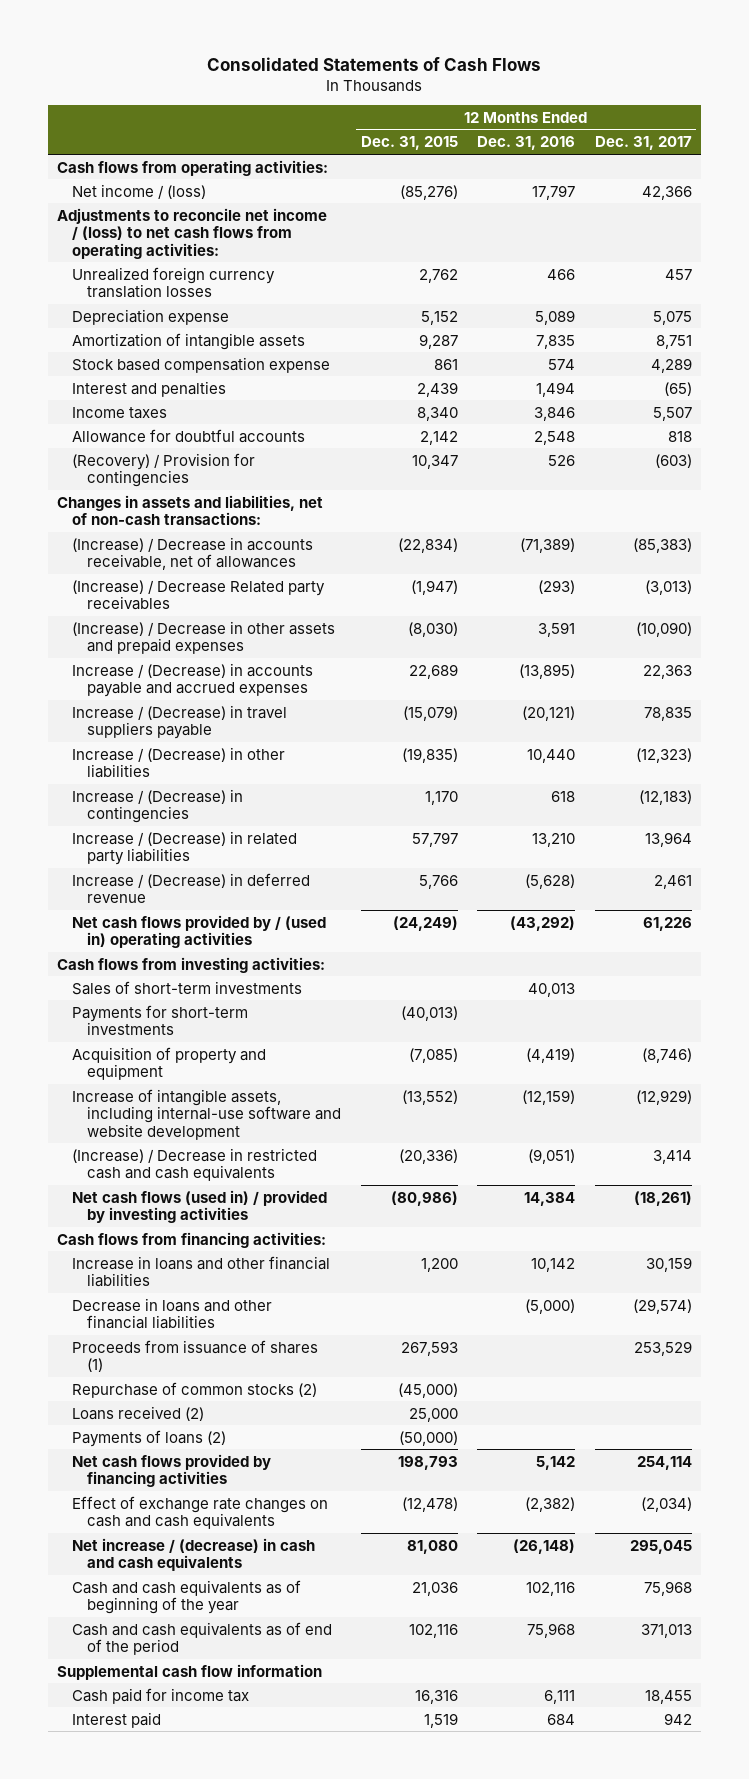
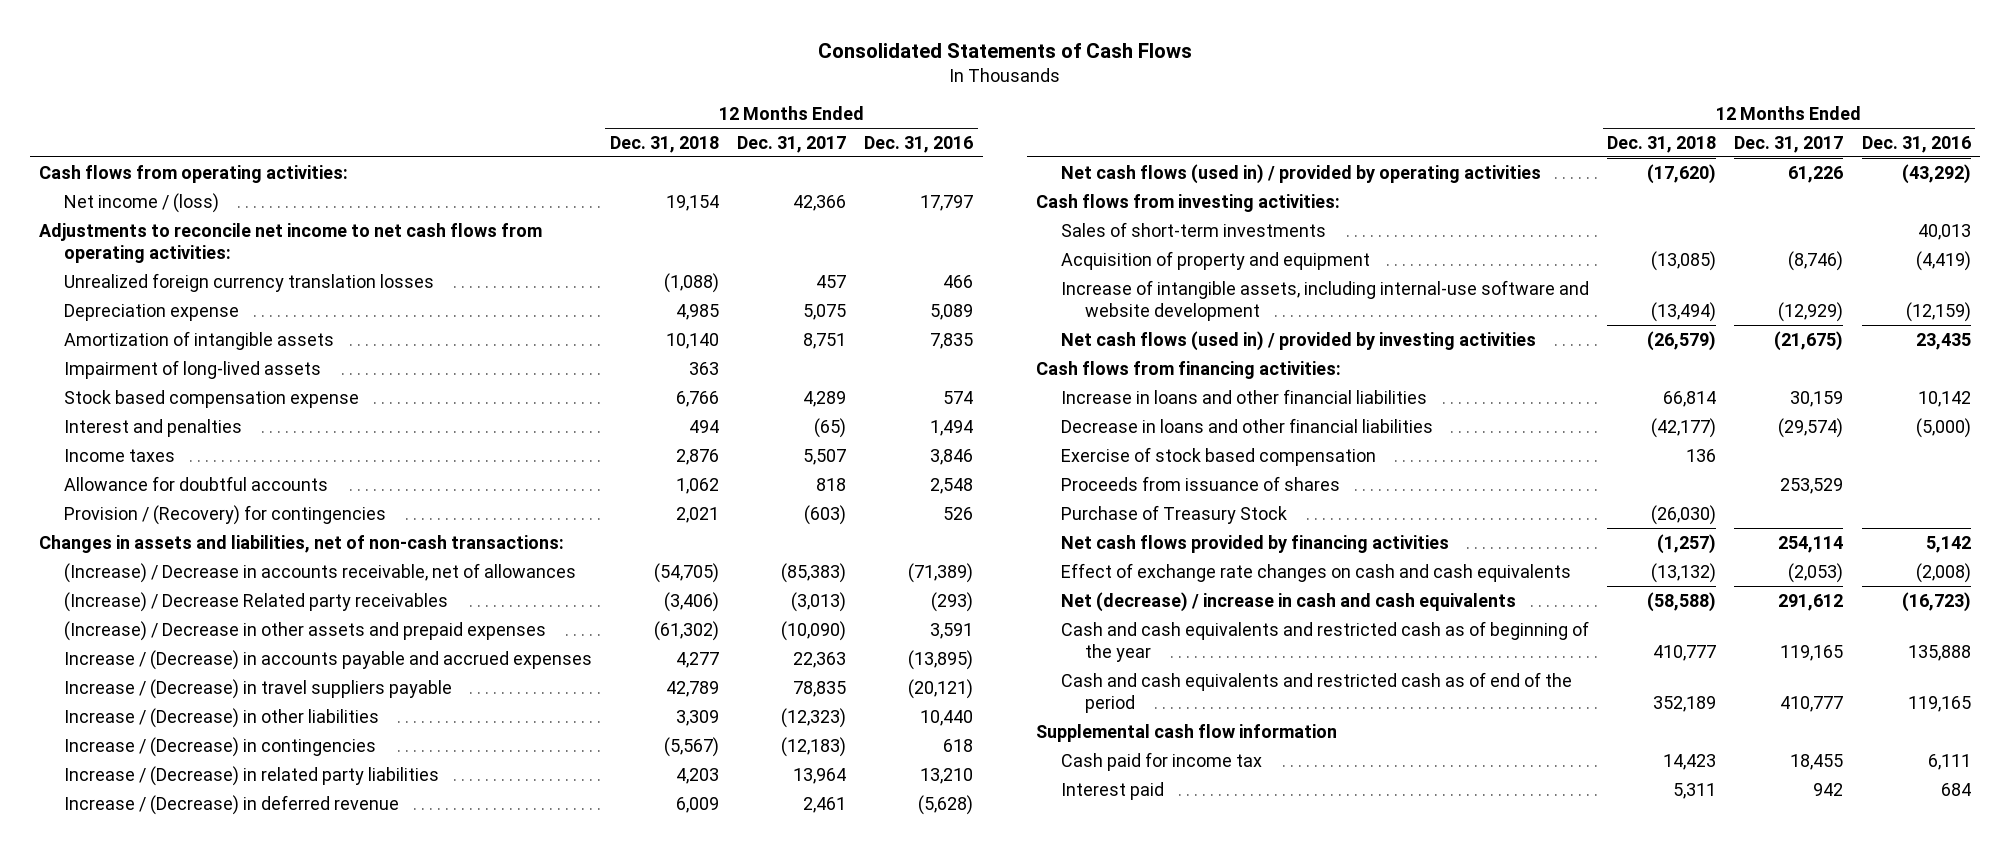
- | 12 Months Ended Dec. 31, 2015 | 12 Months Ended Dec. 31, 2016 | 12 Months Ended Dec. 31, 2017
+ | 12 Months Ended Dec. 31, 2018 | 12 Months Ended Dec. 31, 2017 | 12 Months Ended Dec. 31, 2016
- Adjustments to reconcile net income / (loss) to net cash flows from operating activities:
+ Adjustments to reconcile net income to net cash flows from operating activities:
+ Impairment of long-lived assets | 363 | |
- (Recovery) / Provision for contingencies | 10,347 | 526 | (603)
+ Provision / (Recovery) for contingencies | 2,021 | (603) | 526
- Net cash flows provided by / (used in) operating activities | (24,249) | (43,292) | 61,226
+ Net cash flows (used in) / provided by operating activities | (17,620) | 61,226 | (43,292)
- Payments for short-term investments | (40,013) | |
- (Increase) / Decrease in restricted cash and cash equivalents | (20,336) | (9,051) | 3,414
- Net cash flows (used in) / provided by investing activities | (80,986) | 14,384 | (18,261)
+ Net cash flows (used in) / provided by investing activities | (26,579) | (21,675) | 23,435
- Proceeds from issuance of shares (1) | 267,593 | | 253,529
- Repurchase of common stocks (2) | (45,000) | |
- Loans received (2) | 25,000 | |
- Payments of loans (2) | (50,000) | |
+ Exercise of stock based compensation | 136 | |
+ Proceeds from issuance of shares | | 253,529 |
+ Purchase of Treasury Stock | (26,030) | |
- Effect of exchange rate changes on cash and cash equivalents | (12,478) | (2,382) | (2,034)
- Net increase / (decrease) in cash and cash equivalents | 81,080 | (26,148) | 295,045
- Cash and cash equivalents as of beginning of the year | 21,036 | 102,116 | 75,968
- Cash and cash equivalents as of end of the period | 102,116 | 75,968 | 371,013
+ Effect of exchange rate changes on cash and cash equivalents | (13,132) | (2,053) | (2,008)
+ Net (decrease) / increase in cash and cash equivalents | (58,588) | 291,612 | (16,723)
+ Cash and cash equivalents and restricted cash as of beginning of the year | 410,777 | 119,165 | 135,888
+ Cash and cash equivalents and restricted cash as of end of the period | 352,189 | 410,777 | 119,165

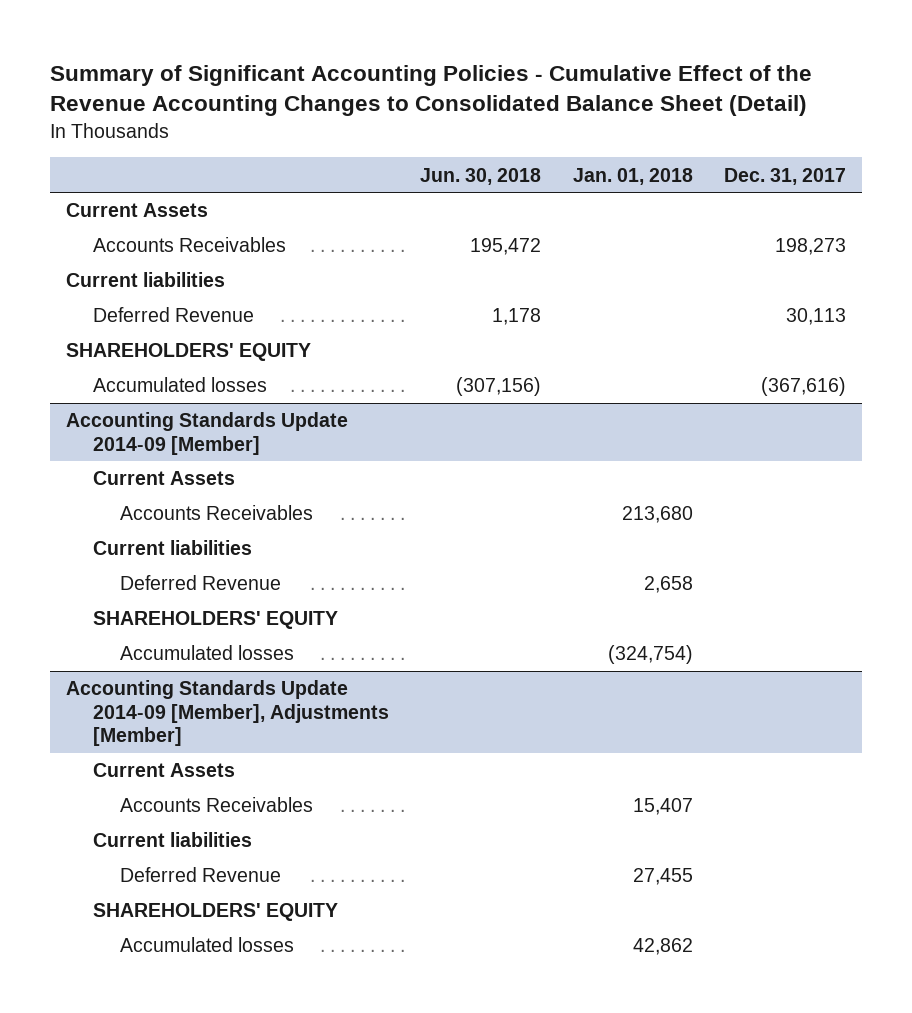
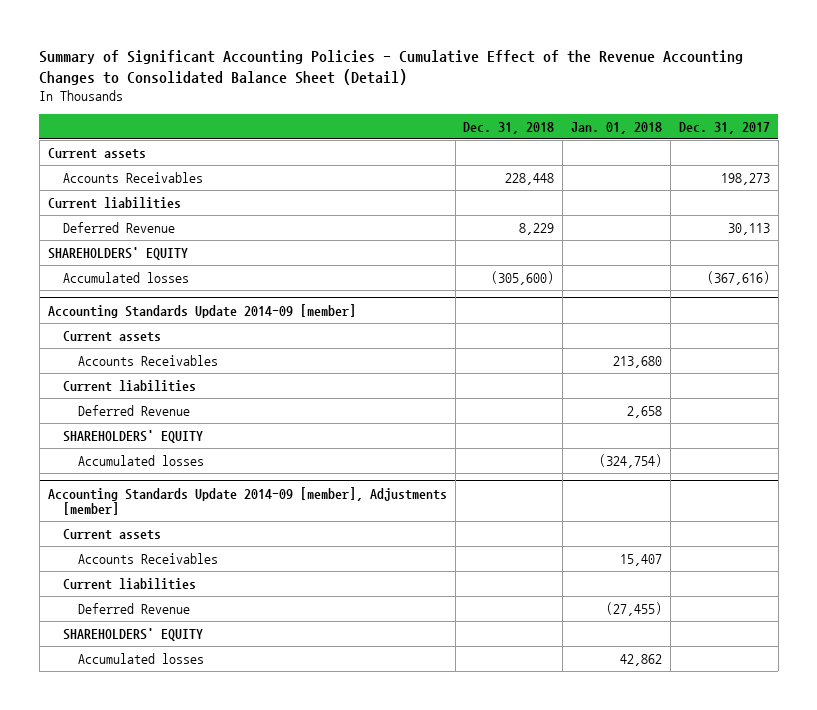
- | Jun. 30, 2018 | Jan. 01, 2018 | Dec. 31, 2017
+ | Dec. 31, 2018 | Jan. 01, 2018 | Dec. 31, 2017
- Current Assets
+ Current assets
- Accounting Standards Update 2014-09 [Member]
- Current Assets
+ Accounting Standards Update 2014-09 [member]
+ Current assets
- Accounting Standards Update 2014-09 [Member], Adjustments [Member]
- Current Assets
+ Accounting Standards Update 2014-09 [member], Adjustments [member]
+ Current assets
- Deferred Revenue | | 27,455 |
+ Deferred Revenue | | (27,455) |

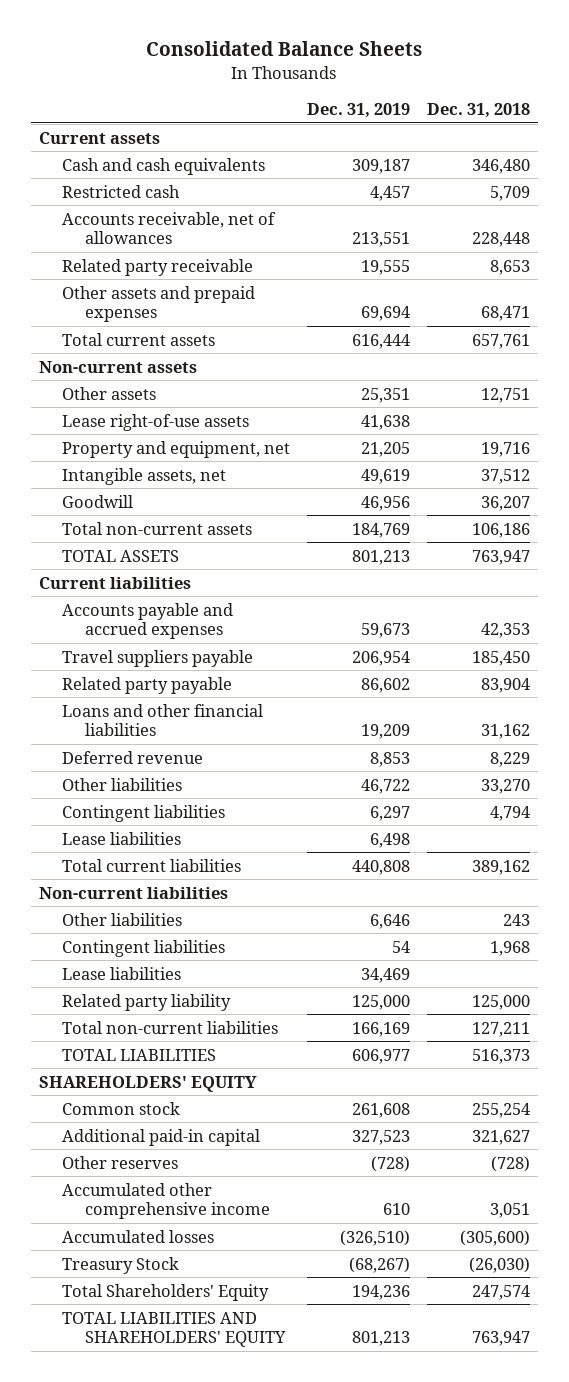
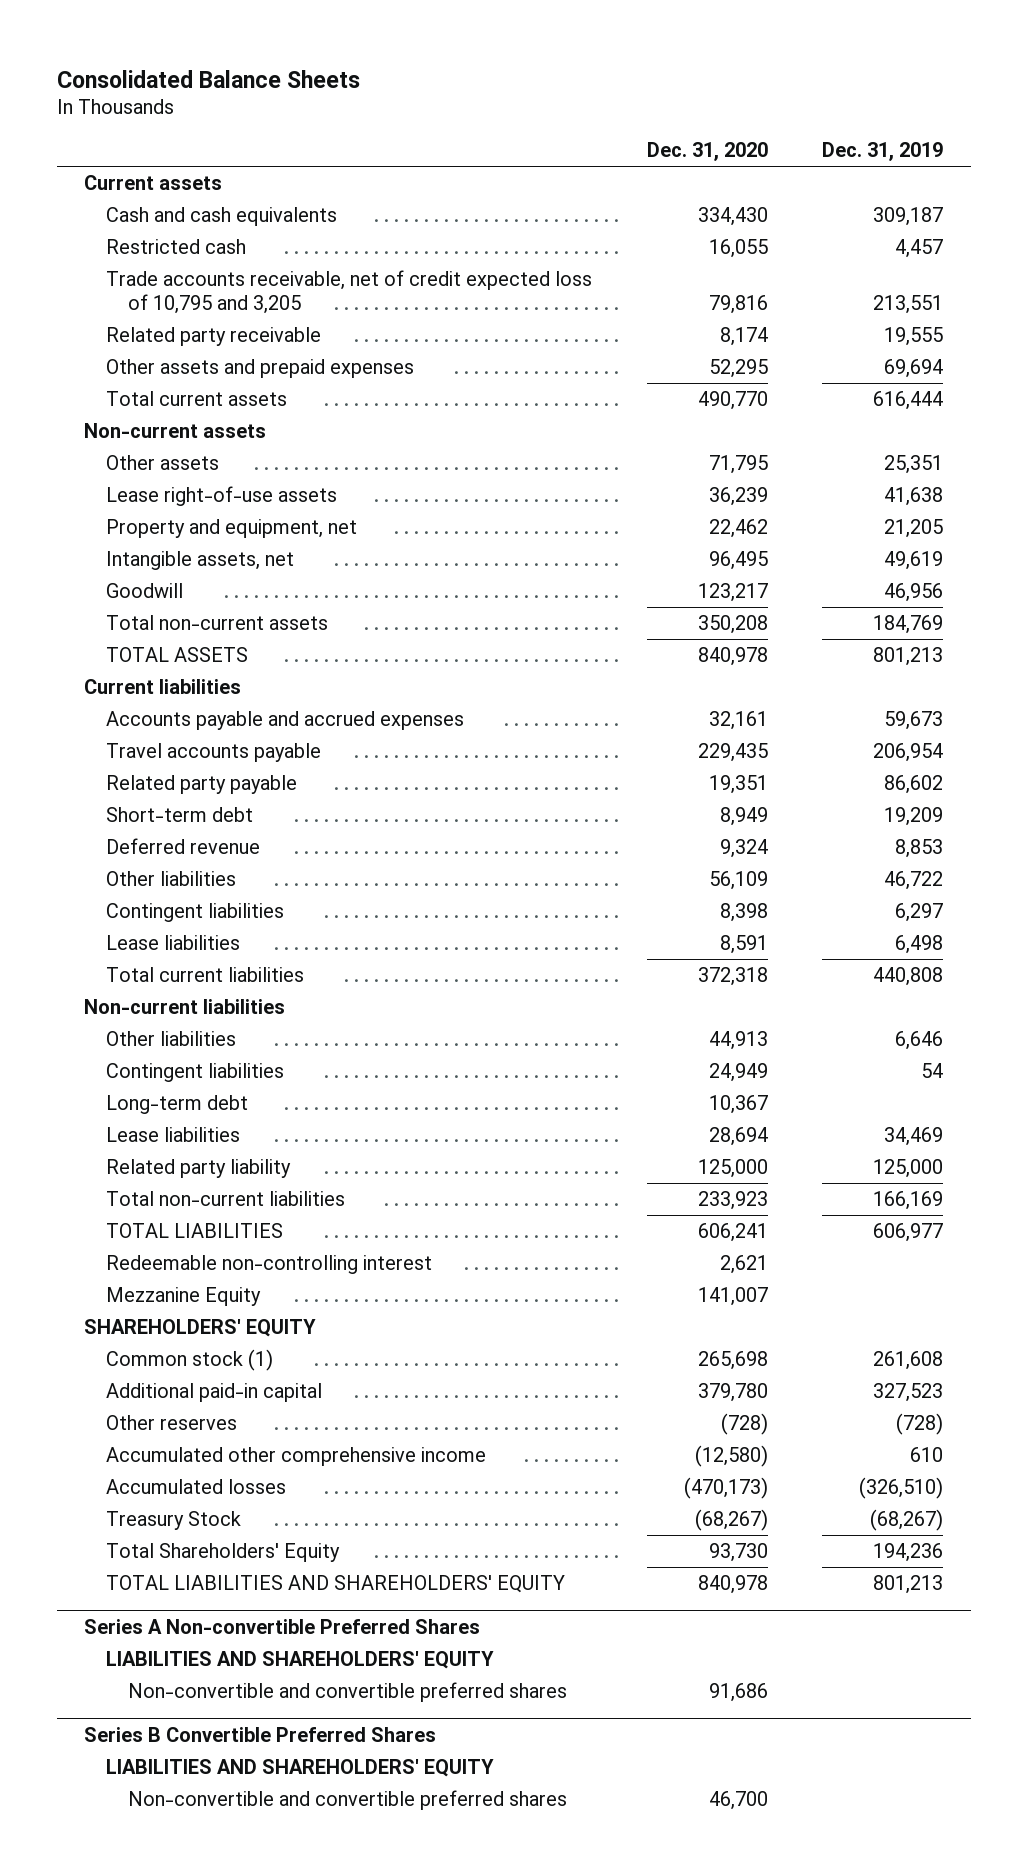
- | Dec. 31, 2019 | Dec. 31, 2018
+ | Dec. 31, 2020 | Dec. 31, 2019
- Accounts receivable, net of allowances | 213,551 | 228,448
+ Trade accounts receivable, net of credit expected loss of 10,795 and 3,205 | 79,816 | 213,551
- Travel suppliers payable | 206,954 | 185,450
+ Travel accounts payable | 229,435 | 206,954
- Loans and other financial liabilities | 19,209 | 31,162
+ Short-term debt | 8,949 | 19,209
+ Long-term debt | 10,367 |
+ Redeemable non-controlling interest | 2,621 |
+ Mezzanine Equity | 141,007 |
- Common stock | 261,608 | 255,254
+ Common stock (1) | 265,698 | 261,608
+ Series A Non-convertible Preferred Shares
+ LIABILITIES AND SHAREHOLDERS' EQUITY
+ Non-convertible and convertible preferred shares | 91,686 |
+ Series B Convertible Preferred Shares
+ LIABILITIES AND SHAREHOLDERS' EQUITY
+ Non-convertible and convertible preferred shares | 46,700 |

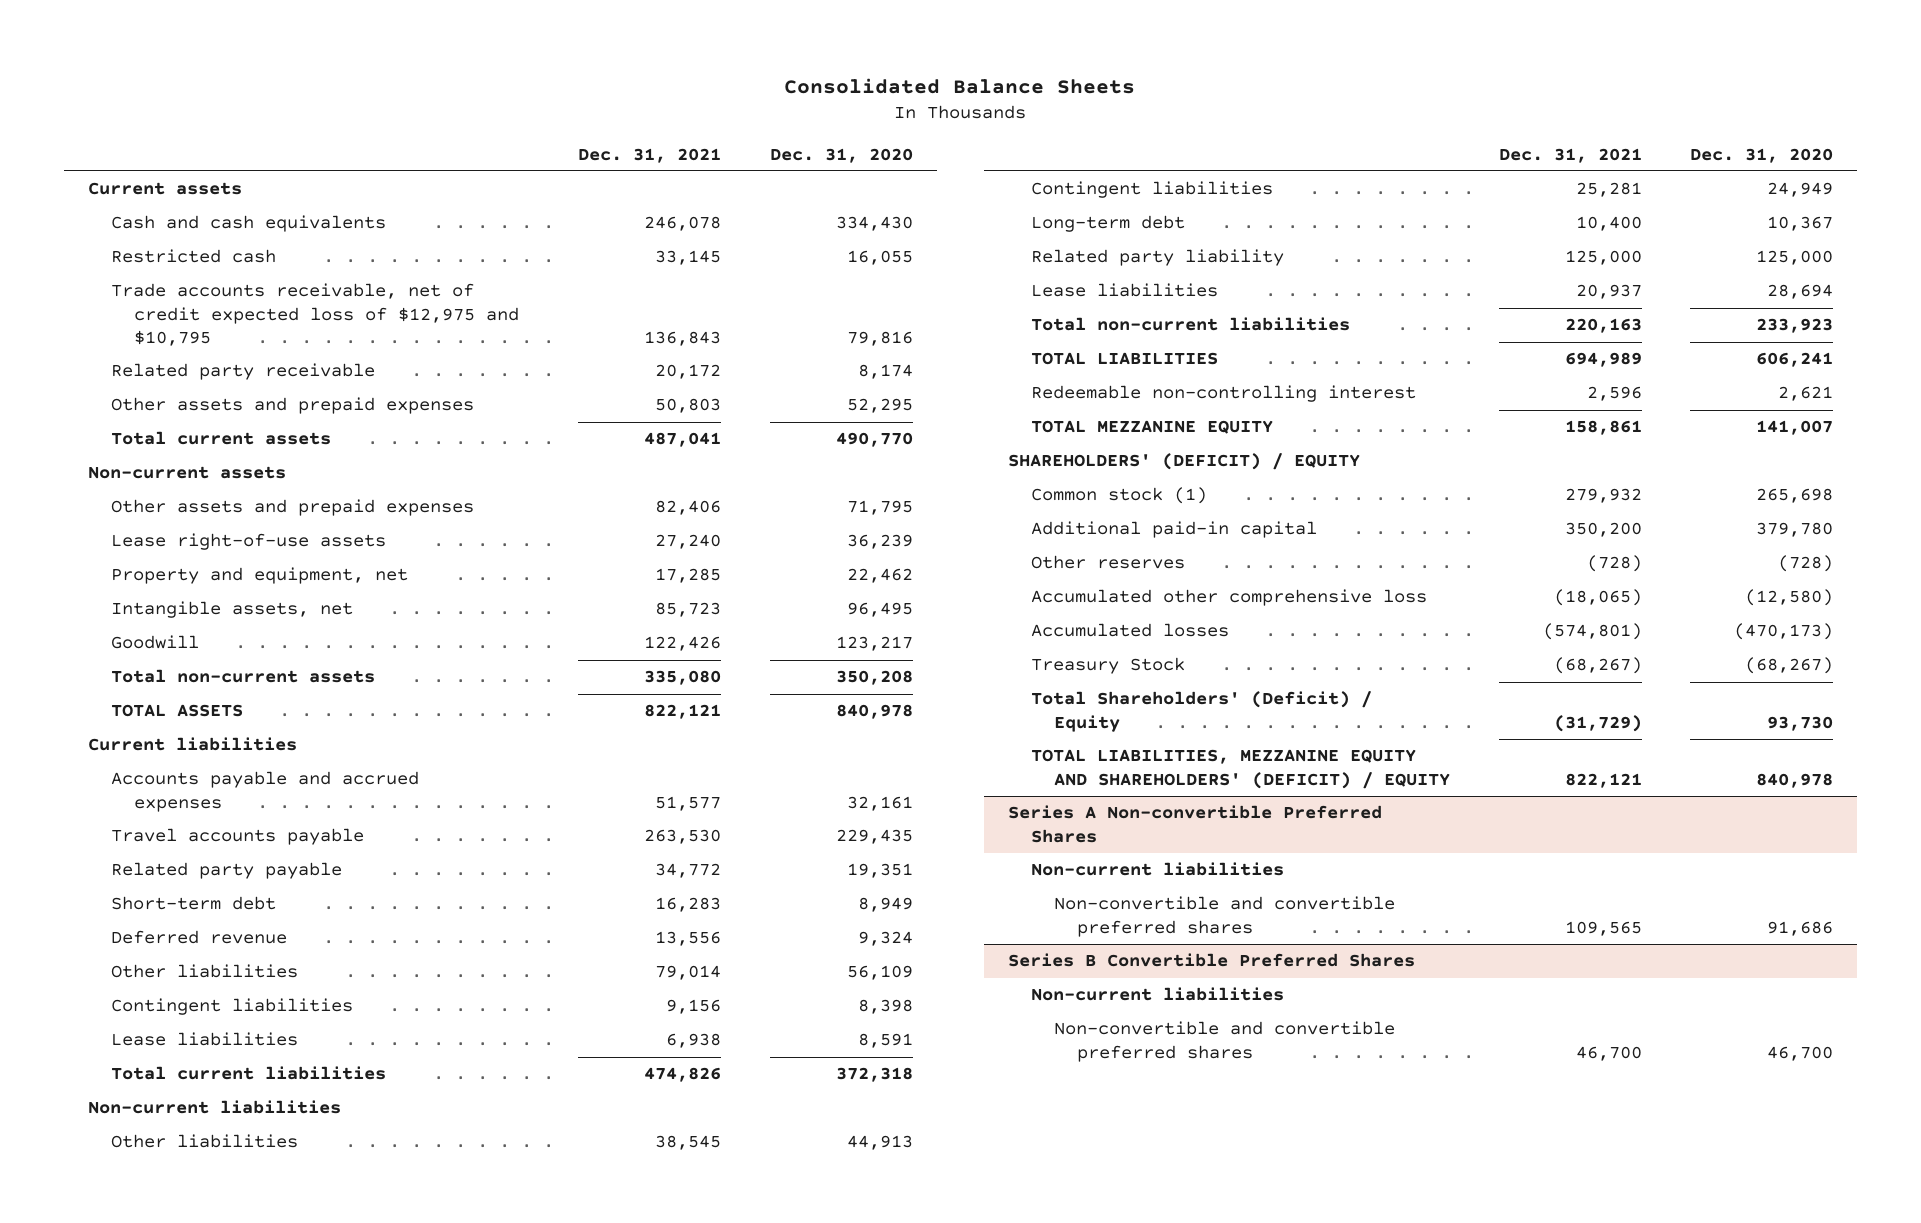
- | Dec. 31, 2020 | Dec. 31, 2019
+ | Dec. 31, 2021 | Dec. 31, 2020
- Trade accounts receivable, net of credit expected loss of 10,795 and 3,205 | 79,816 | 213,551
+ Trade accounts receivable, net of credit expected loss of $12,975 and $10,795 | 136,843 | 79,816
- Other assets | 71,795 | 25,351
+ Other assets and prepaid expenses | 82,406 | 71,795
moved down: Lease liabilities | 20,937 | 28,694
- Mezzanine Equity | 141,007 |
- SHAREHOLDERS' EQUITY
+ TOTAL MEZZANINE EQUITY | 158,861 | 141,007
+ SHAREHOLDERS' (DEFICIT) / EQUITY
- Accumulated other comprehensive income | (12,580) | 610
+ Accumulated other comprehensive loss | (18,065) | (12,580)
- Total Shareholders' Equity | 93,730 | 194,236
- TOTAL LIABILITIES AND SHAREHOLDERS' EQUITY | 840,978 | 801,213
+ Total Shareholders' (Deficit) / Equity | (31,729) | 93,730
+ TOTAL LIABILITIES, MEZZANINE EQUITY AND SHAREHOLDERS' (DEFICIT) / EQUITY | 822,121 | 840,978
@ Series A Non-convertible Preferred Shares
- LIABILITIES AND SHAREHOLDERS' EQUITY
+ Non-current liabilities
@ Series B Convertible Preferred Shares
- LIABILITIES AND SHAREHOLDERS' EQUITY
+ Non-current liabilities

